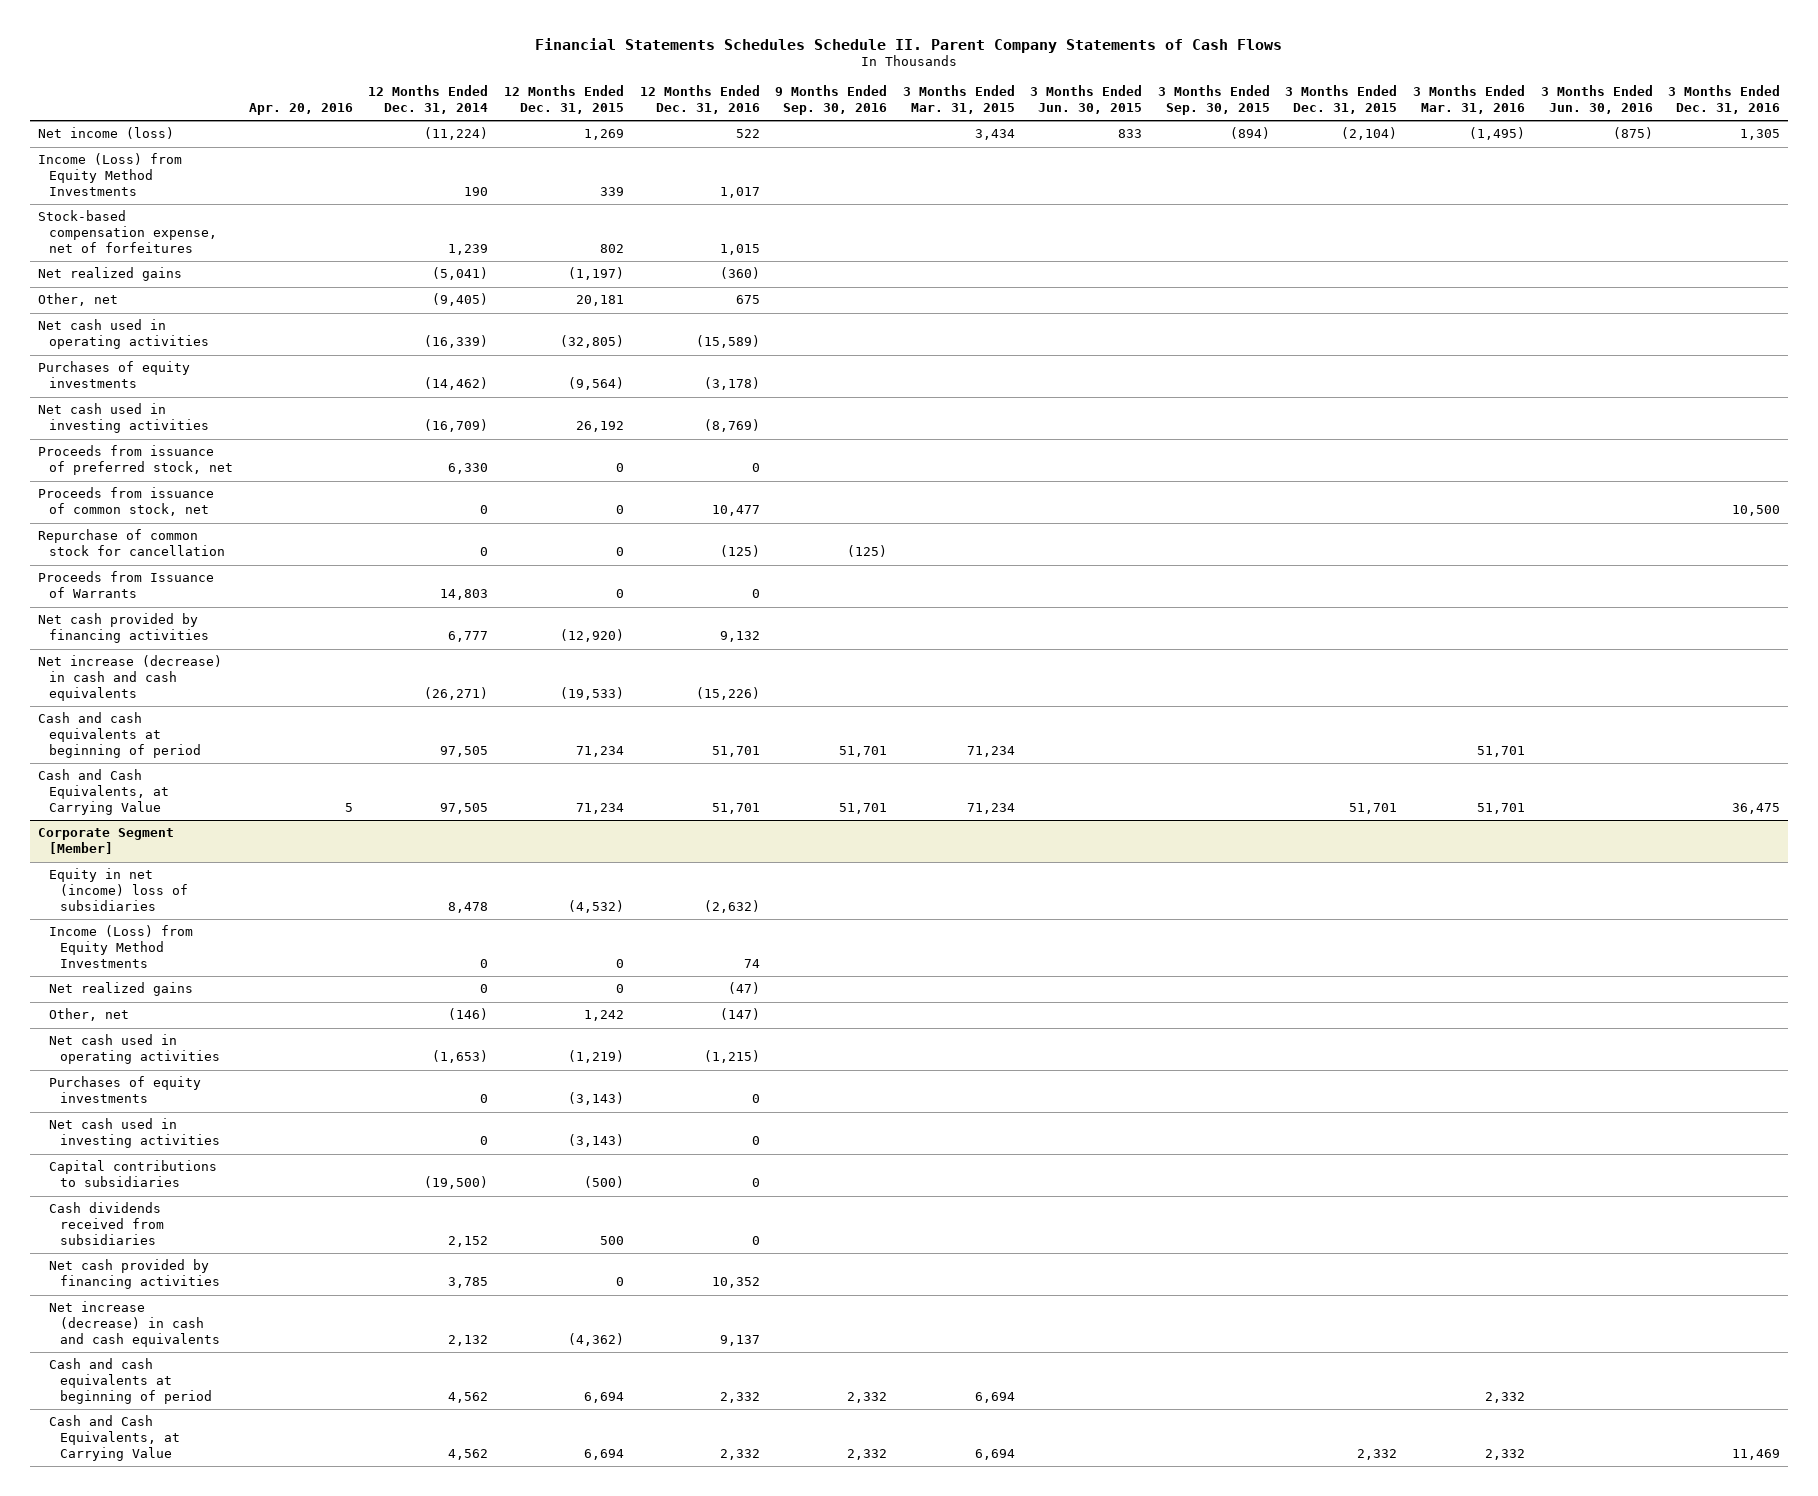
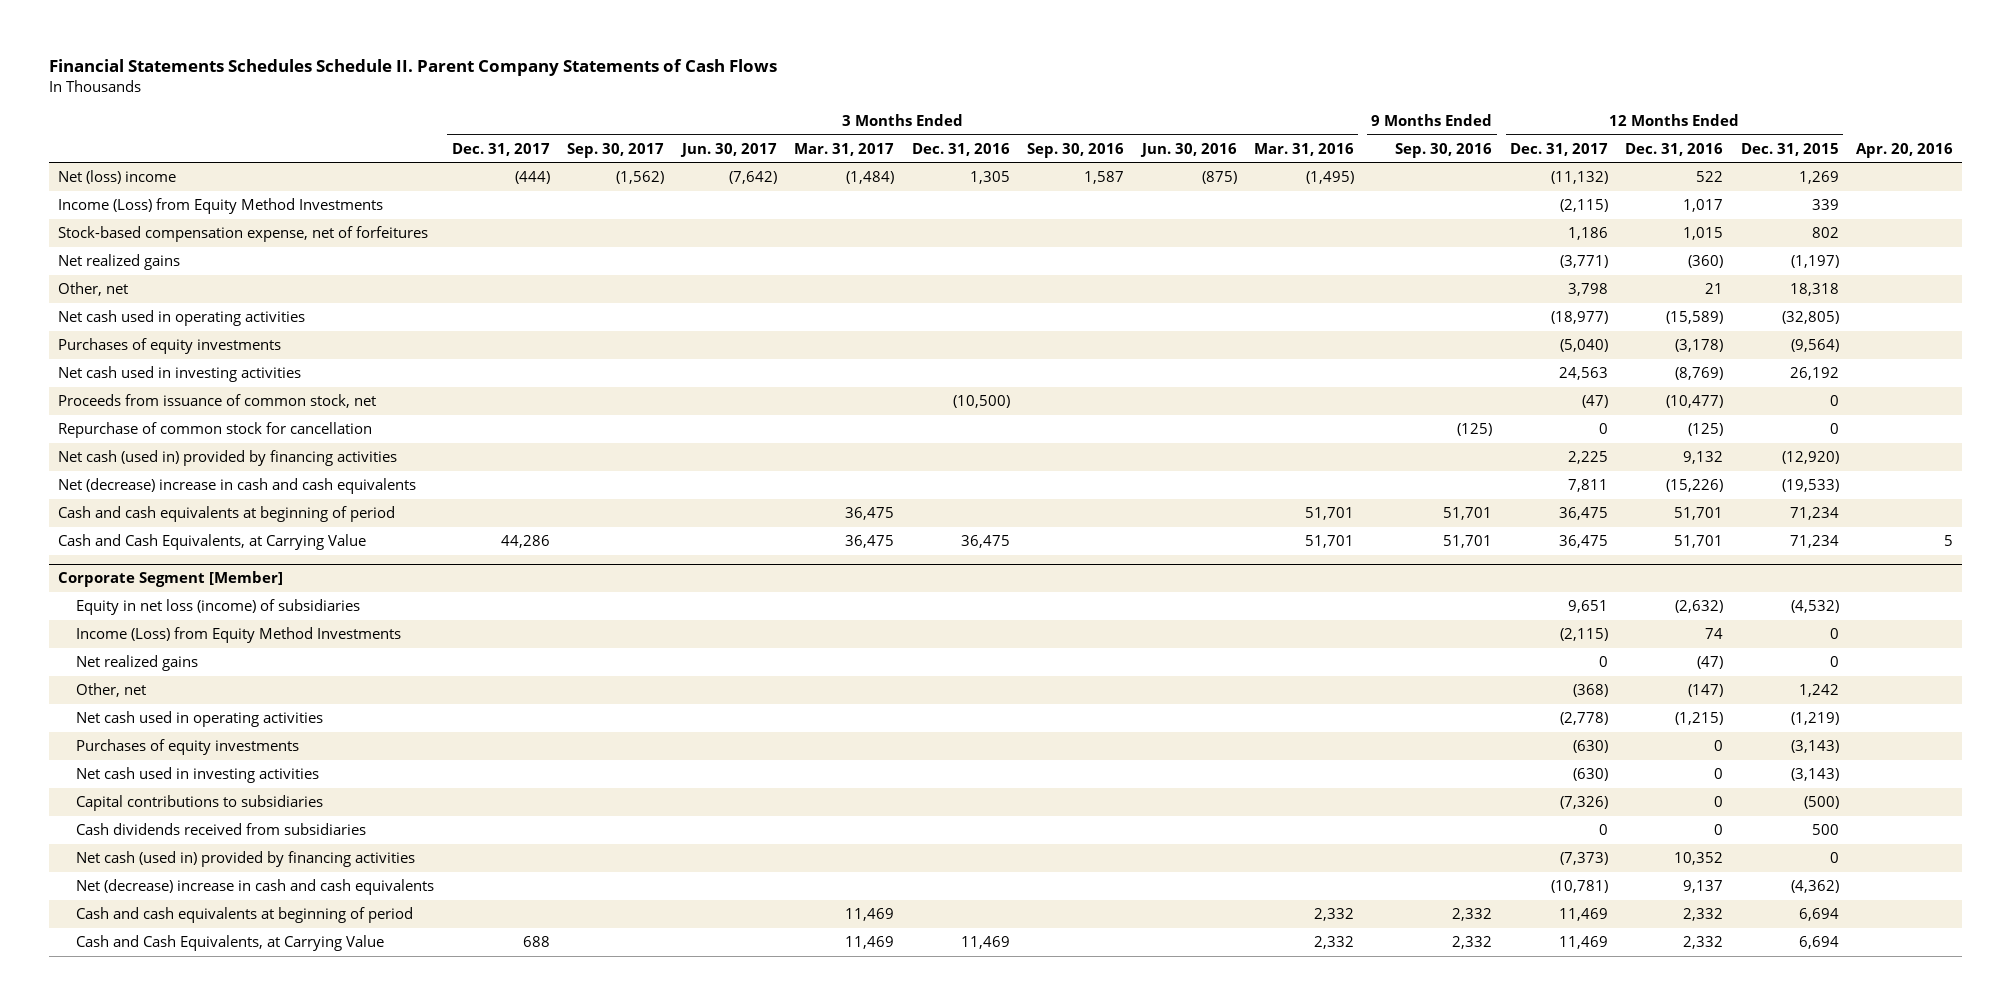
- | Apr. 20, 2016 | 12 Months Ended Dec. 31, 2014 | 12 Months Ended Dec. 31, 2015 | 12 Months Ended Dec. 31, 2016 | 9 Months Ended Sep. 30, 2016 | 3 Months Ended Mar. 31, 2015 | 3 Months Ended Jun. 30, 2015 | 3 Months Ended Sep. 30, 2015 | 3 Months Ended Dec. 31, 2015 | 3 Months Ended Mar. 31, 2016 | 3 Months Ended Jun. 30, 2016 | 3 Months Ended Dec. 31, 2016
+ | 3 Months Ended Dec. 31, 2017 | 3 Months Ended Sep. 30, 2017 | 3 Months Ended Jun. 30, 2017 | 3 Months Ended Mar. 31, 2017 | 3 Months Ended Dec. 31, 2016 | 3 Months Ended Sep. 30, 2016 | 3 Months Ended Jun. 30, 2016 | 3 Months Ended Mar. 31, 2016 | 9 Months Ended Sep. 30, 2016 | 12 Months Ended Dec. 31, 2017 | 12 Months Ended Dec. 31, 2016 | 12 Months Ended Dec. 31, 2015 | Apr. 20, 2016
- Net income (loss) | | (11,224) | 1,269 | 522 | | 3,434 | 833 | (894) | (2,104) | (1,495) | (875) | 1,305
+ Net (loss) income | (444) | (1,562) | (7,642) | (1,484) | 1,305 | 1,587 | (875) | (1,495) | | (11,132) | 522 | 1,269 |
- Other, net | | (9,405) | 20,181 | 675 | | | | | | | |
+ Other, net | | | | | | | | | | 3,798 | 21 | 18,318 |
- Proceeds from issuance of preferred stock, net | | 6,330 | 0 | 0 | | | | | | | |
- Proceeds from issuance of common stock, net | | 0 | 0 | 10,477 | | | | | | | | 10,500
+ Proceeds from issuance of common stock, net | | | | | (10,500) | | | | | (47) | (10,477) | 0 |
- Proceeds from Issuance of Warrants | | 14,803 | 0 | 0 | | | | | | | |
- Net cash provided by financing activities | | 6,777 | (12,920) | 9,132 | | | | | | | |
- Net increase (decrease) in cash and cash equivalents | | (26,271) | (19,533) | (15,226) | | | | | | | |
+ Net cash (used in) provided by financing activities | | | | | | | | | | 2,225 | 9,132 | (12,920) |
+ Net (decrease) increase in cash and cash equivalents | | | | | | | | | | 7,811 | (15,226) | (19,533) |
@ Corporate Segment [Member]
- Equity in net (income) loss of subsidiaries | | 8,478 | (4,532) | (2,632) | | | | | | | |
+ Equity in net loss (income) of subsidiaries | | | | | | | | | | 9,651 | (2,632) | (4,532) |
- Net cash provided by financing activities | | 3,785 | 0 | 10,352 | | | | | | | |
- Net increase (decrease) in cash and cash equivalents | | 2,132 | (4,362) | 9,137 | | | | | | | |
+ Net cash (used in) provided by financing activities | | | | | | | | | | (7,373) | 10,352 | 0 |
+ Net (decrease) increase in cash and cash equivalents | | | | | | | | | | (10,781) | 9,137 | (4,362) |

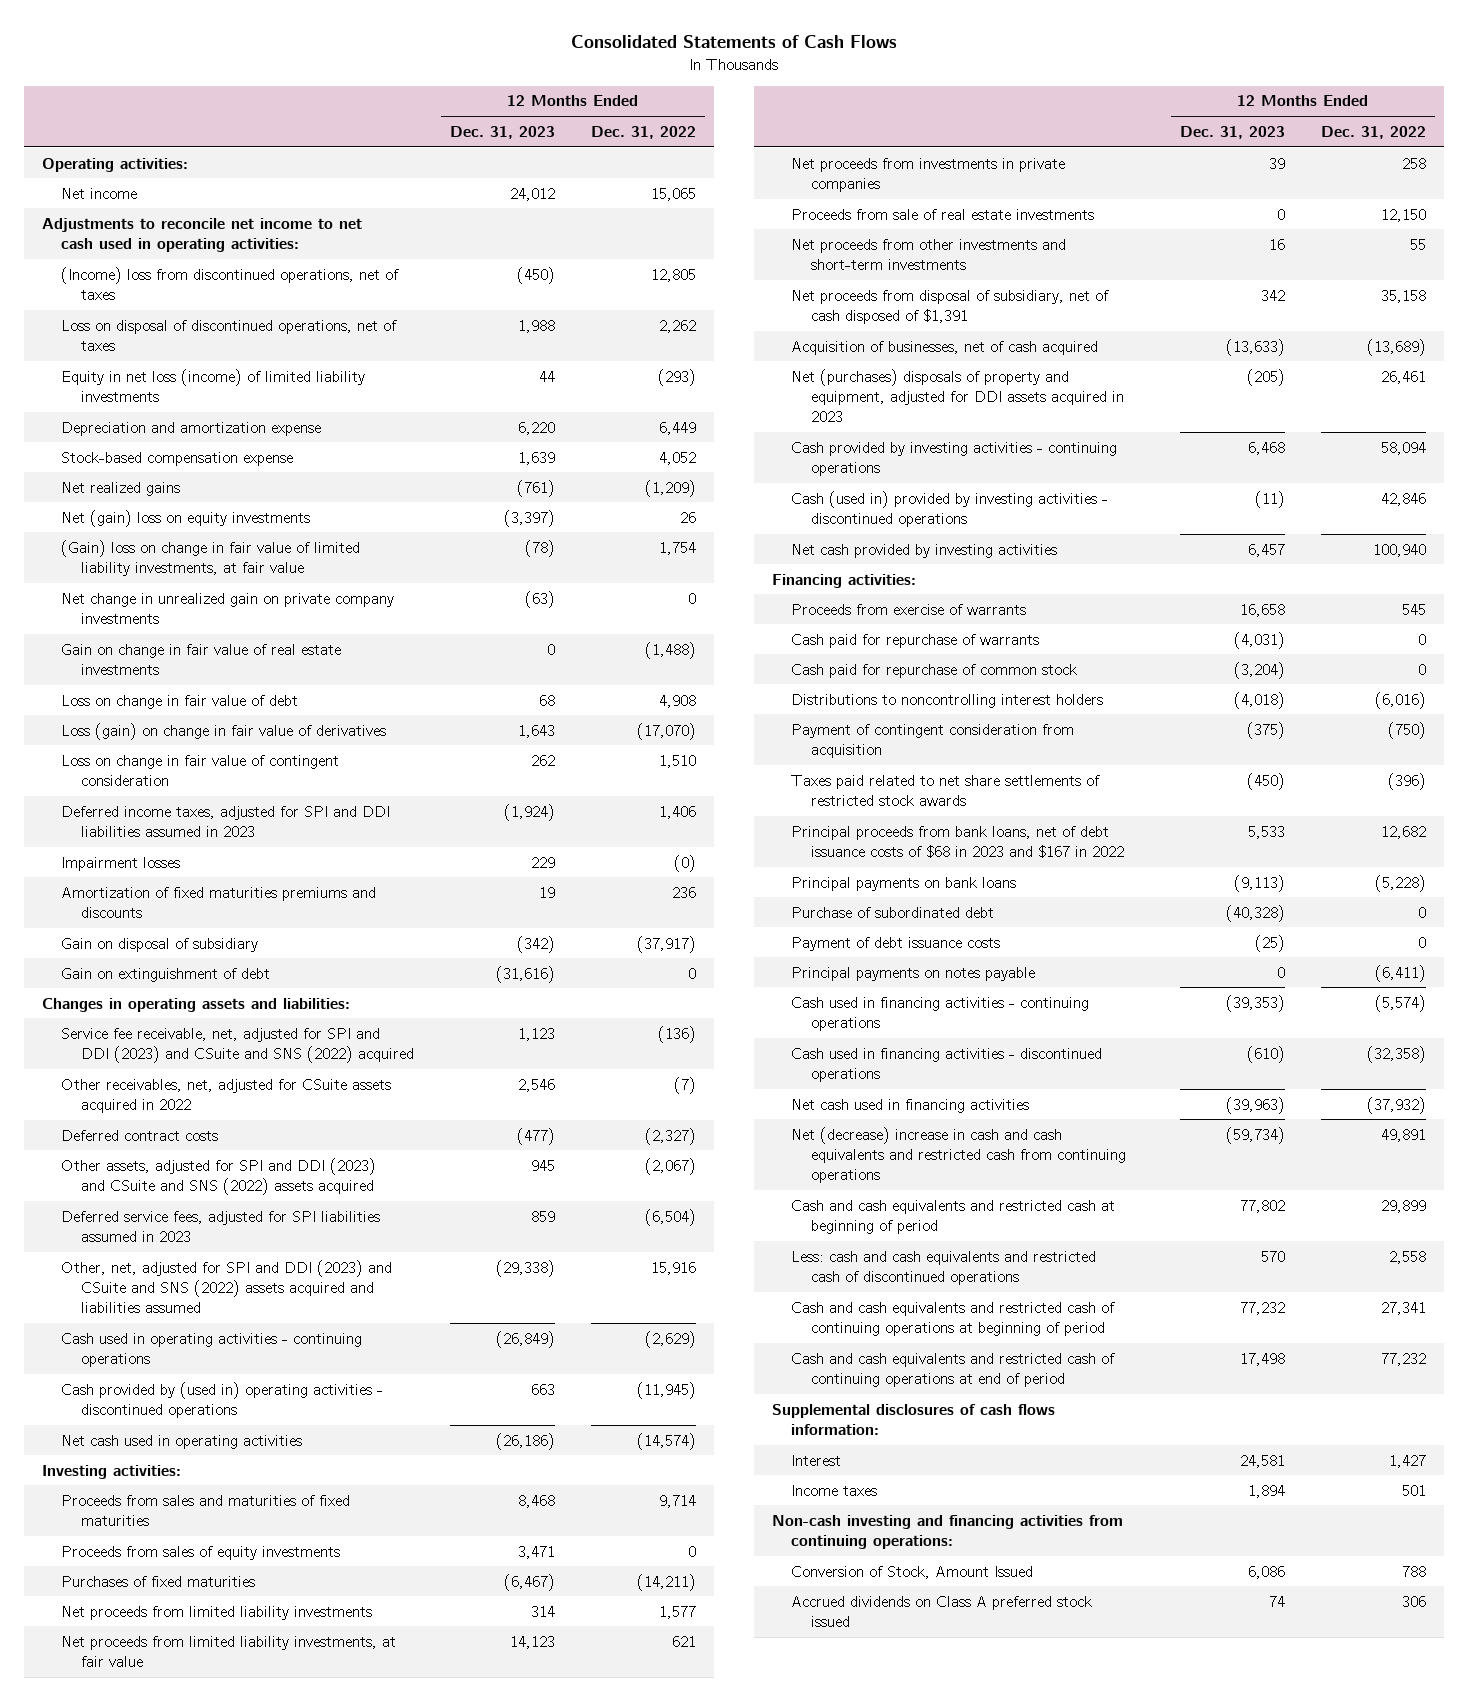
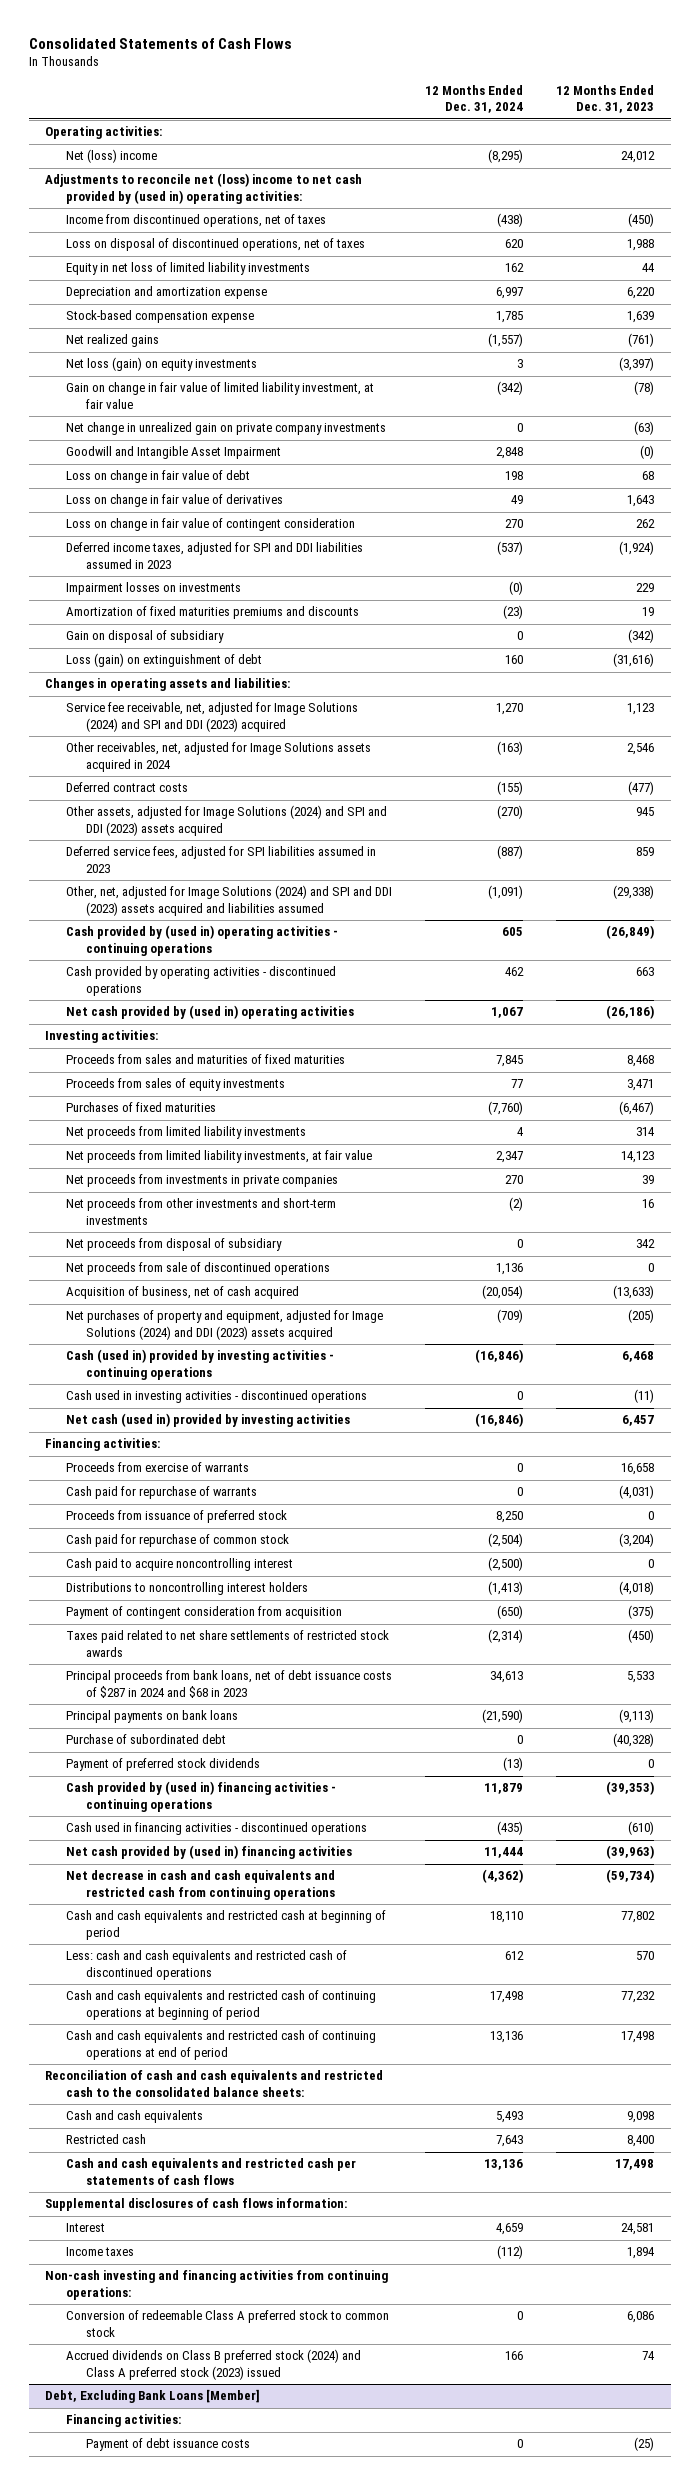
- | 12 Months Ended Dec. 31, 2023 | 12 Months Ended Dec. 31, 2022
+ | 12 Months Ended Dec. 31, 2024 | 12 Months Ended Dec. 31, 2023
- Net income | 24,012 | 15,065
- Adjustments to reconcile net income to net cash used in operating activities:
- (Income) loss from discontinued operations, net of taxes | (450) | 12,805
+ Net (loss) income | (8,295) | 24,012
+ Adjustments to reconcile net (loss) income to net cash provided by (used in) operating activities:
+ Income from discontinued operations, net of taxes | (438) | (450)
- Equity in net loss (income) of limited liability investments | 44 | (293)
+ Equity in net loss of limited liability investments | 162 | 44
- Net (gain) loss on equity investments | (3,397) | 26
- (Gain) loss on change in fair value of limited liability investments, at fair value | (78) | 1,754
+ Net loss (gain) on equity investments | 3 | (3,397)
+ Gain on change in fair value of limited liability investment, at fair value | (342) | (78)
- Gain on change in fair value of real estate investments | 0 | (1,488)
+ Goodwill and Intangible Asset Impairment | 2,848 | (0)
- Loss (gain) on change in fair value of derivatives | 1,643 | (17,070)
+ Loss on change in fair value of derivatives | 49 | 1,643
- Impairment losses | 229 | (0)
+ Impairment losses on investments | (0) | 229
- Gain on extinguishment of debt | (31,616) | 0
+ Loss (gain) on extinguishment of debt | 160 | (31,616)
- Service fee receivable, net, adjusted for SPI and DDI (2023) and CSuite and SNS (2022) acquired | 1,123 | (136)
- Other receivables, net, adjusted for CSuite assets acquired in 2022 | 2,546 | (7)
+ Service fee receivable, net, adjusted for Image Solutions (2024) and SPI and DDI (2023) acquired | 1,270 | 1,123
+ Other receivables, net, adjusted for Image Solutions assets acquired in 2024 | (163) | 2,546
- Other assets, adjusted for SPI and DDI (2023) and CSuite and SNS (2022) assets acquired | 945 | (2,067)
+ Other assets, adjusted for Image Solutions (2024) and SPI and DDI (2023) assets acquired | (270) | 945
- Other, net, adjusted for SPI and DDI (2023) and CSuite and SNS (2022) assets acquired and liabilities assumed | (29,338) | 15,916
- Cash used in operating activities - continuing operations | (26,849) | (2,629)
- Cash provided by (used in) operating activities - discontinued operations | 663 | (11,945)
- Net cash used in operating activities | (26,186) | (14,574)
+ Other, net, adjusted for Image Solutions (2024) and SPI and DDI (2023) assets acquired and liabilities assumed | (1,091) | (29,338)
+ Cash provided by (used in) operating activities - continuing operations | 605 | (26,849)
+ Cash provided by operating activities - discontinued operations | 462 | 663
+ Net cash provided by (used in) operating activities | 1,067 | (26,186)
- Proceeds from sale of real estate investments | 0 | 12,150
- Net proceeds from disposal of subsidiary, net of cash disposed of $1,391 | 342 | 35,158
- Acquisition of businesses, net of cash acquired | (13,633) | (13,689)
- Net (purchases) disposals of property and equipment, adjusted for DDI assets acquired in 2023 | (205) | 26,461
- Cash provided by investing activities - continuing operations | 6,468 | 58,094
- Cash (used in) provided by investing activities - discontinued operations | (11) | 42,846
- Net cash provided by investing activities | 6,457 | 100,940
+ Net proceeds from disposal of subsidiary | 0 | 342
+ Net proceeds from sale of discontinued operations | 1,136 | 0
+ Acquisition of business, net of cash acquired | (20,054) | (13,633)
+ Net purchases of property and equipment, adjusted for Image Solutions (2024) and DDI (2023) assets acquired | (709) | (205)
+ Cash (used in) provided by investing activities - continuing operations | (16,846) | 6,468
+ Cash used in investing activities - discontinued operations | 0 | (11)
+ Net cash (used in) provided by investing activities | (16,846) | 6,457
+ Proceeds from issuance of preferred stock | 8,250 | 0
+ Cash paid to acquire noncontrolling interest | (2,500) | 0
- Principal proceeds from bank loans, net of debt issuance costs of $68 in 2023 and $167 in 2022 | 5,533 | 12,682
+ Principal proceeds from bank loans, net of debt issuance costs of $287 in 2024 and $68 in 2023 | 34,613 | 5,533
- Payment of debt issuance costs | (25) | 0
- Principal payments on notes payable | 0 | (6,411)
- Cash used in financing activities - continuing operations | (39,353) | (5,574)
+ Payment of preferred stock dividends | (13) | 0
+ Cash provided by (used in) financing activities - continuing operations | 11,879 | (39,353)
- Net cash used in financing activities | (39,963) | (37,932)
- Net (decrease) increase in cash and cash equivalents and restricted cash from continuing operations | (59,734) | 49,891
+ Net cash provided by (used in) financing activities | 11,444 | (39,963)
+ Net decrease in cash and cash equivalents and restricted cash from continuing operations | (4,362) | (59,734)
+ Reconciliation of cash and cash equivalents and restricted cash to the consolidated balance sheets:
+ Cash and cash equivalents | 5,493 | 9,098
+ Restricted cash | 7,643 | 8,400
+ Cash and cash equivalents and restricted cash per statements of cash flows | 13,136 | 17,498
- Conversion of Stock, Amount Issued | 6,086 | 788
- Accrued dividends on Class A preferred stock issued | 74 | 306
+ Conversion of redeemable Class A preferred stock to common stock | 0 | 6,086
+ Accrued dividends on Class B preferred stock (2024) and Class A preferred stock (2023) issued | 166 | 74
+ Debt, Excluding Bank Loans [Member]
+ Financing activities:
+ Payment of debt issuance costs | 0 | (25)

